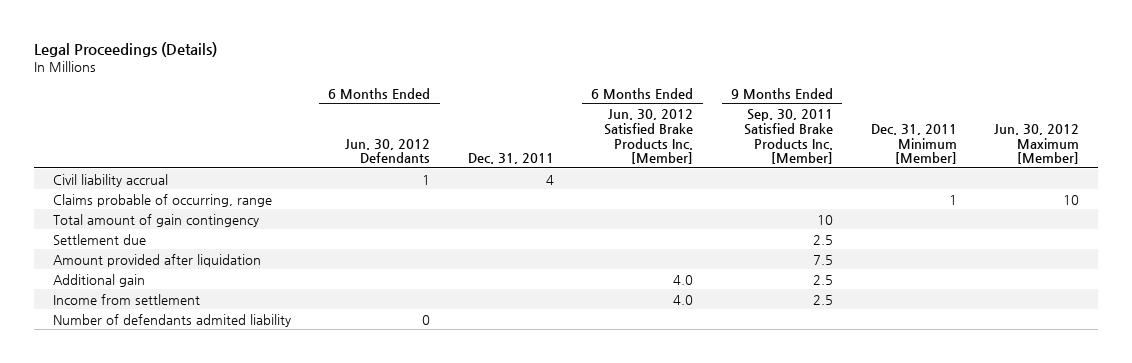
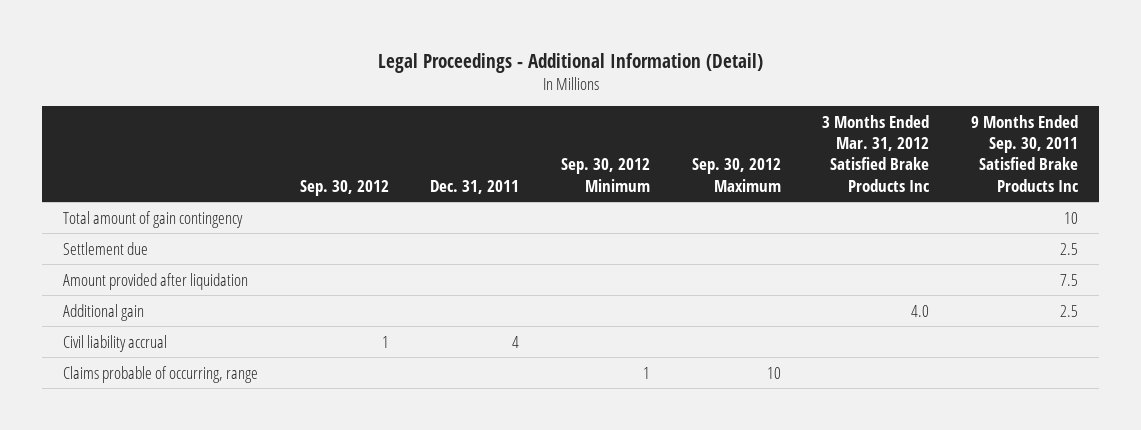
- Legal Proceedings (Details)
+ Legal Proceedings - Additional Information (Detail)
- | 6 Months Ended Jun. 30, 2012 Defendants | Dec. 31, 2011 | 6 Months Ended Jun. 30, 2012 Satisfied Brake Products Inc. [Member] | 9 Months Ended Sep. 30, 2011 Satisfied Brake Products Inc. [Member] | Dec. 31, 2011 Minimum [Member] | Jun. 30, 2012 Maximum [Member]
+ | Sep. 30, 2012 | Dec. 31, 2011 | Sep. 30, 2012 Minimum | Sep. 30, 2012 Maximum | 3 Months Ended Mar. 31, 2012 Satisfied Brake Products Inc | 9 Months Ended Sep. 30, 2011 Satisfied Brake Products Inc
- Income from settlement | | | 4.0 | 2.5 | |
- Number of defendants admited liability | 0 | | | | |
moved down: Civil liability accrual | 1 | 4 | | | |
moved down: Claims probable of occurring, range | | | 1 | 10 | |

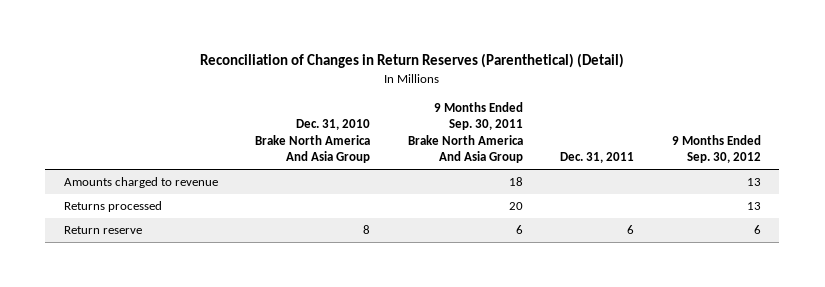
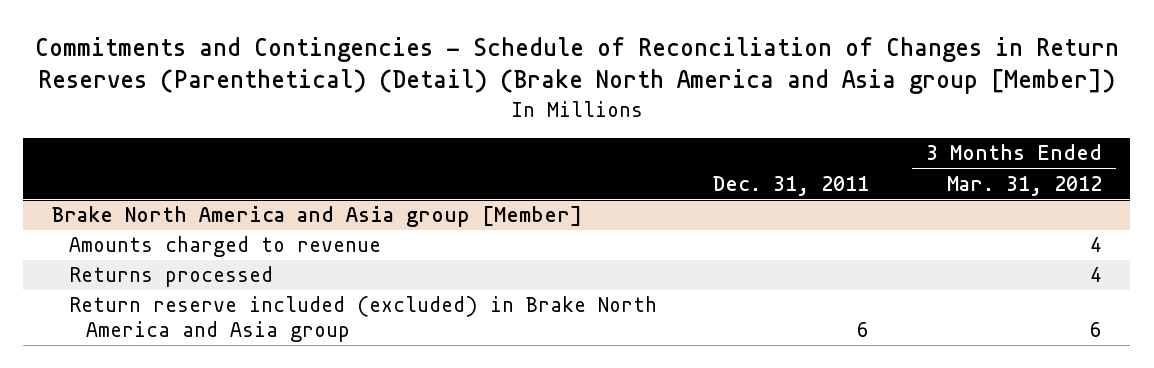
- Reconciliation of Changes in Return Reserves (Parenthetical) (Detail)
+ Commitments and Contingencies - Schedule of Reconciliation of Changes in Return Reserves (Parenthetical) (Detail) (Brake North America and Asia group [Member])
- | Dec. 31, 2010 Brake North America And Asia Group | 9 Months Ended Sep. 30, 2011 Brake North America And Asia Group | Dec. 31, 2011 | 9 Months Ended Sep. 30, 2012
+ | Dec. 31, 2011 | 3 Months Ended Mar. 31, 2012
- Amounts charged to revenue | | 18 | | 13
- Returns processed | | 20 | | 13
- Return reserve | 8 | 6 | 6 | 6
+ Brake North America and Asia group [Member]
+ Amounts charged to revenue | | 4
+ Returns processed | | 4
+ Return reserve included (excluded) in Brake North America and Asia group | 6 | 6

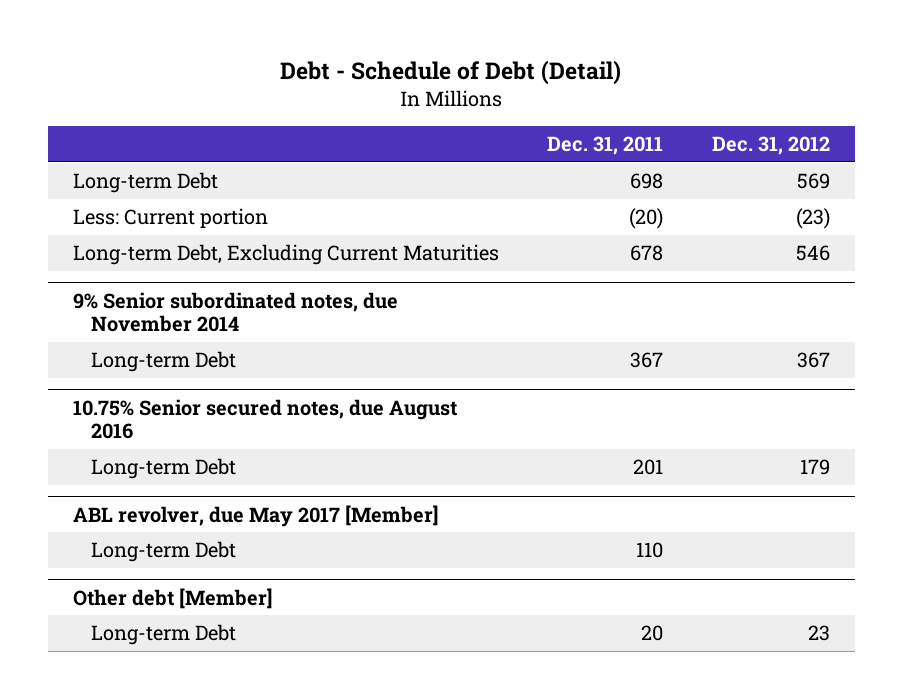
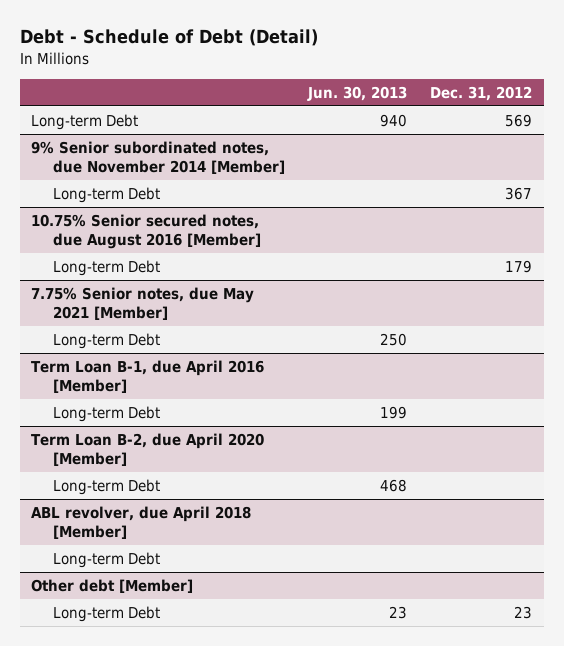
- | Dec. 31, 2011 | Dec. 31, 2012
+ | Jun. 30, 2013 | Dec. 31, 2012
- Less: Current portion | (20) | (23)
- Long-term Debt, Excluding Current Maturities | 678 | 546
- 9% Senior subordinated notes, due November 2014
+ 9% Senior subordinated notes, due November 2014 [Member]
- 10.75% Senior secured notes, due August 2016
+ 10.75% Senior secured notes, due August 2016 [Member]
- ABL revolver, due May 2017 [Member]
- Long-term Debt | 110 |
+ 7.75% Senior notes, due May 2021 [Member]
+ Long-term Debt | 250 |
+ Term Loan B-1, due April 2016 [Member]
+ Long-term Debt | 199 |
+ Term Loan B-2, due April 2020 [Member]
+ Long-term Debt | 468 |
+ ABL revolver, due April 2018 [Member]
+ Long-term Debt

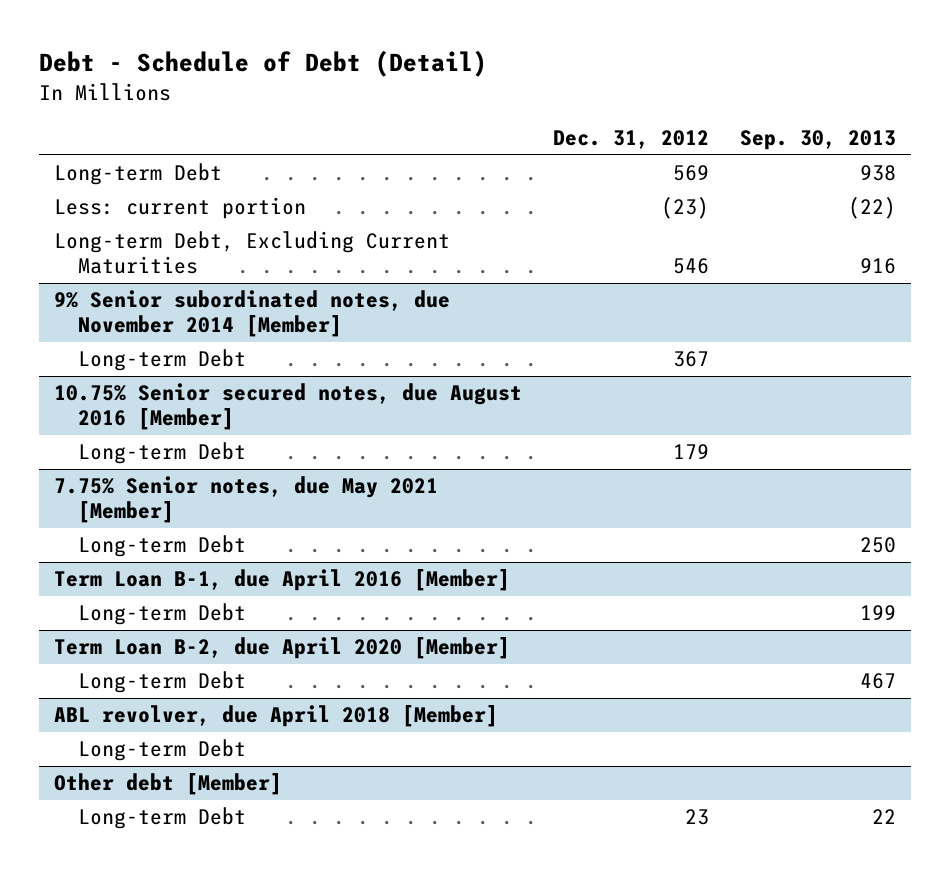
- | Jun. 30, 2013 | Dec. 31, 2012
+ | Dec. 31, 2012 | Sep. 30, 2013
+ Less: current portion | (23) | (22)
+ Long-term Debt, Excluding Current Maturities | 546 | 916

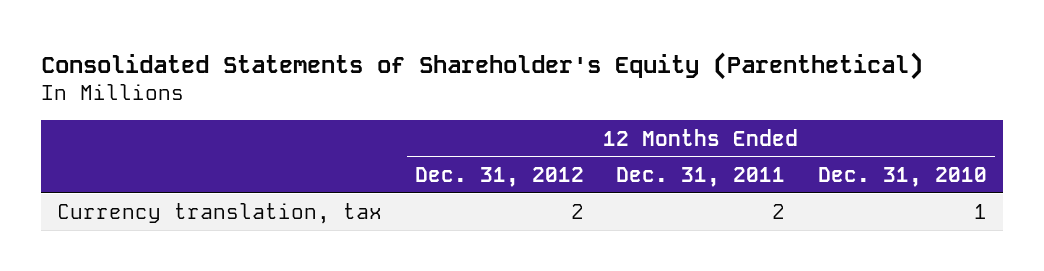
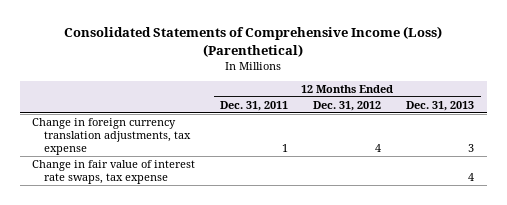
- Consolidated Statements of Shareholder's Equity (Parenthetical)
+ Consolidated Statements of Comprehensive Income (Loss) (Parenthetical)
- | 12 Months Ended Dec. 31, 2012 | 12 Months Ended Dec. 31, 2011 | 12 Months Ended Dec. 31, 2010
+ | 12 Months Ended Dec. 31, 2011 | 12 Months Ended Dec. 31, 2012 | 12 Months Ended Dec. 31, 2013
- Currency translation, tax | 2 | 2 | 1
+ Change in foreign currency translation adjustments, tax expense | 1 | 4 | 3
+ Change in fair value of interest rate swaps, tax expense | | | 4

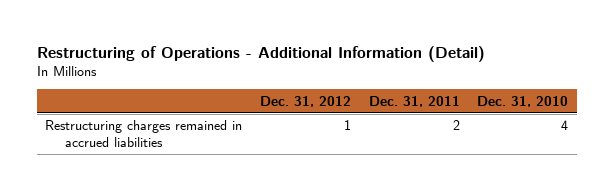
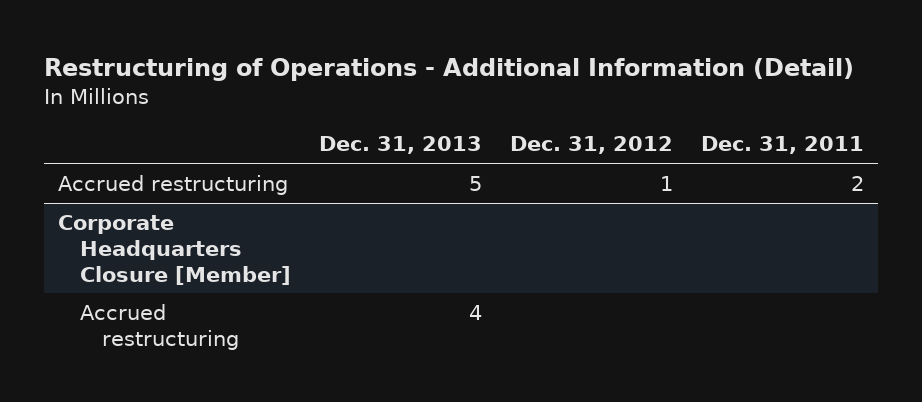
- | Dec. 31, 2012 | Dec. 31, 2011 | Dec. 31, 2010
+ | Dec. 31, 2013 | Dec. 31, 2012 | Dec. 31, 2011
- Restructuring charges remained in accrued liabilities | 1 | 2 | 4
+ Accrued restructuring | 5 | 1 | 2
+ Corporate Headquarters Closure [Member]
+ Accrued restructuring | 4 | |

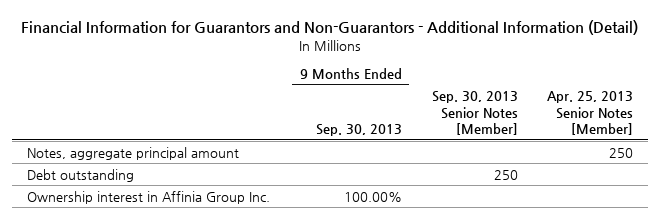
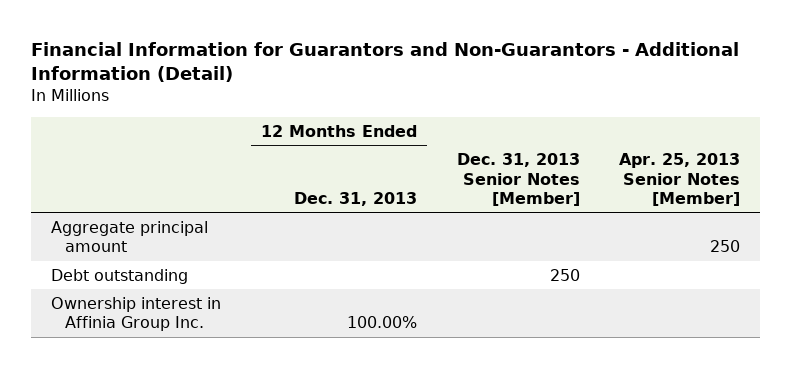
- | 9 Months Ended Sep. 30, 2013 | Sep. 30, 2013 Senior Notes [Member] | Apr. 25, 2013 Senior Notes [Member]
+ | 12 Months Ended Dec. 31, 2013 | Dec. 31, 2013 Senior Notes [Member] | Apr. 25, 2013 Senior Notes [Member]
- Notes, aggregate principal amount | | | 250
+ Aggregate principal amount | | | 250

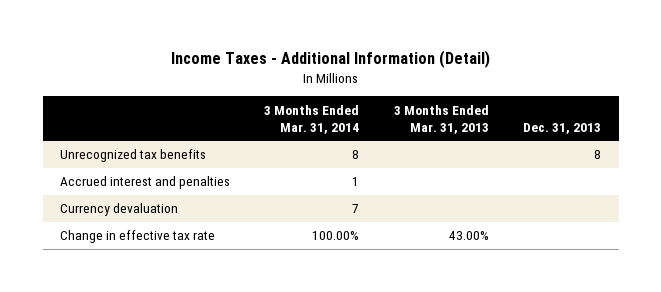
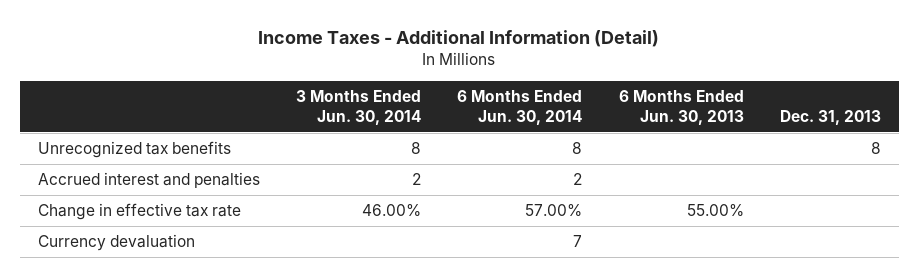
- | 3 Months Ended Mar. 31, 2014 | 3 Months Ended Mar. 31, 2013 | Dec. 31, 2013
+ | 3 Months Ended Jun. 30, 2014 | 6 Months Ended Jun. 30, 2014 | 6 Months Ended Jun. 30, 2013 | Dec. 31, 2013
moved down: Currency devaluation | | 7 | |

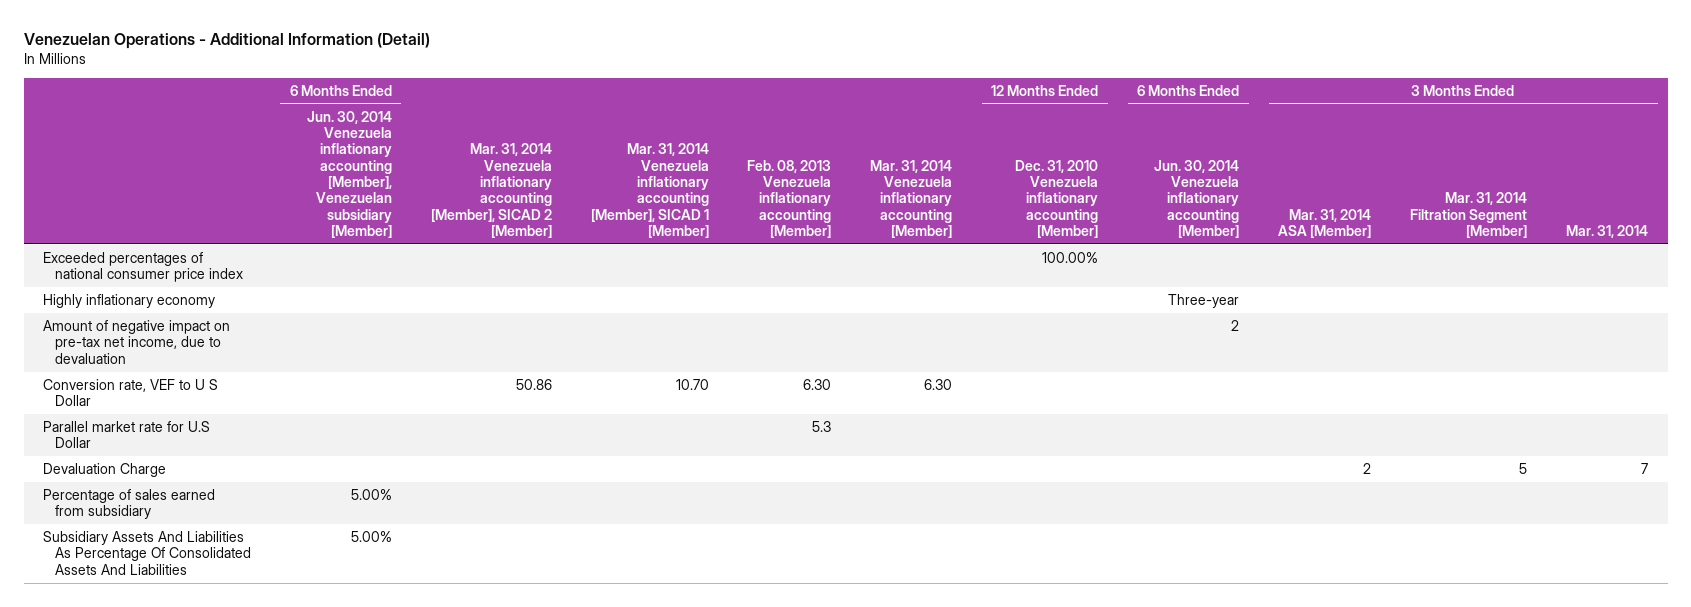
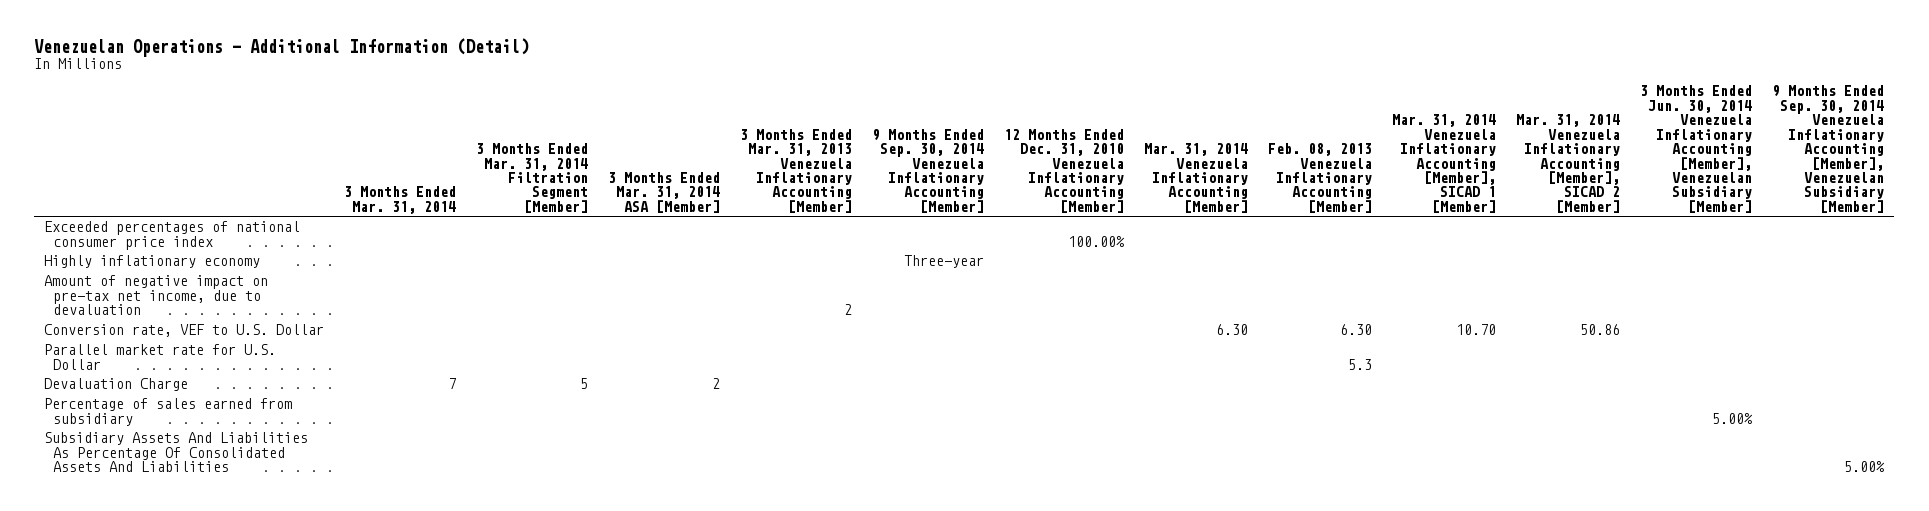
- | 6 Months Ended Jun. 30, 2014 Venezuela inflationary accounting [Member], Venezuelan subsidiary [Member] | Mar. 31, 2014 Venezuela inflationary accounting [Member], SICAD 2 [Member] | Mar. 31, 2014 Venezuela inflationary accounting [Member], SICAD 1 [Member] | Feb. 08, 2013 Venezuela inflationary accounting [Member] | Mar. 31, 2014 Venezuela inflationary accounting [Member] | 12 Months Ended Dec. 31, 2010 Venezuela inflationary accounting [Member] | 6 Months Ended Jun. 30, 2014 Venezuela inflationary accounting [Member] | 3 Months Ended Mar. 31, 2014 ASA [Member] | 3 Months Ended Mar. 31, 2014 Filtration Segment [Member] | 3 Months Ended Mar. 31, 2014
+ | 3 Months Ended Mar. 31, 2014 | 3 Months Ended Mar. 31, 2014 Filtration Segment [Member] | 3 Months Ended Mar. 31, 2014 ASA [Member] | 3 Months Ended Mar. 31, 2013 Venezuela Inflationary Accounting [Member] | 9 Months Ended Sep. 30, 2014 Venezuela Inflationary Accounting [Member] | 12 Months Ended Dec. 31, 2010 Venezuela Inflationary Accounting [Member] | Mar. 31, 2014 Venezuela Inflationary Accounting [Member] | Feb. 08, 2013 Venezuela Inflationary Accounting [Member] | Mar. 31, 2014 Venezuela Inflationary Accounting [Member], SICAD 1 [Member] | Mar. 31, 2014 Venezuela Inflationary Accounting [Member], SICAD 2 [Member] | 3 Months Ended Jun. 30, 2014 Venezuela Inflationary Accounting [Member], Venezuelan Subsidiary [Member] | 9 Months Ended Sep. 30, 2014 Venezuela Inflationary Accounting [Member], Venezuelan Subsidiary [Member]
- Conversion rate, VEF to U S Dollar | | 50.86 | 10.70 | 6.30 | 6.30 | | | | |
- Parallel market rate for U.S Dollar | | | | 5.3 | | | | | |
+ Conversion rate, VEF to U.S. Dollar | | | | | | | 6.30 | 6.30 | 10.70 | 50.86 | |
+ Parallel market rate for U.S. Dollar | | | | | | | | 5.3 | | | |

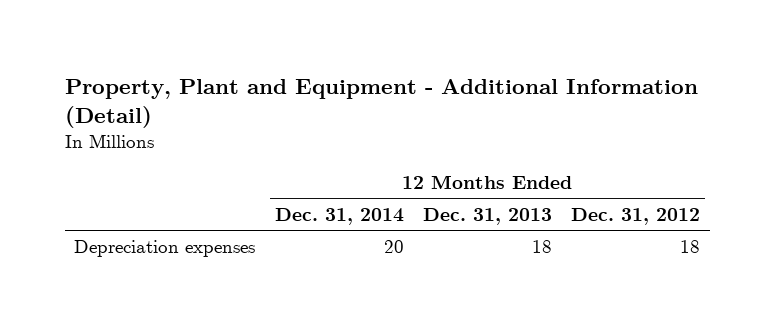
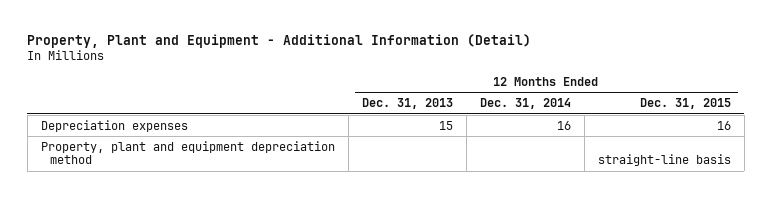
- | 12 Months Ended Dec. 31, 2014 | 12 Months Ended Dec. 31, 2013 | 12 Months Ended Dec. 31, 2012
+ | 12 Months Ended Dec. 31, 2013 | 12 Months Ended Dec. 31, 2014 | 12 Months Ended Dec. 31, 2015
- Depreciation expenses | 20 | 18 | 18
+ Depreciation expenses | 15 | 16 | 16
+ Property, plant and equipment depreciation method | | | straight-line basis

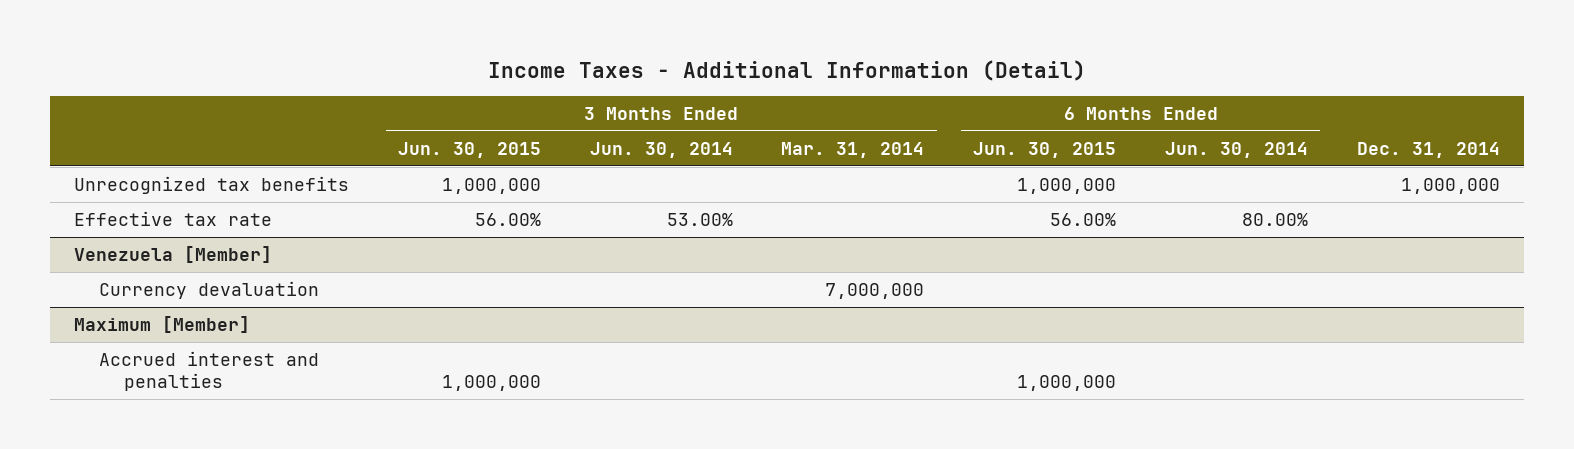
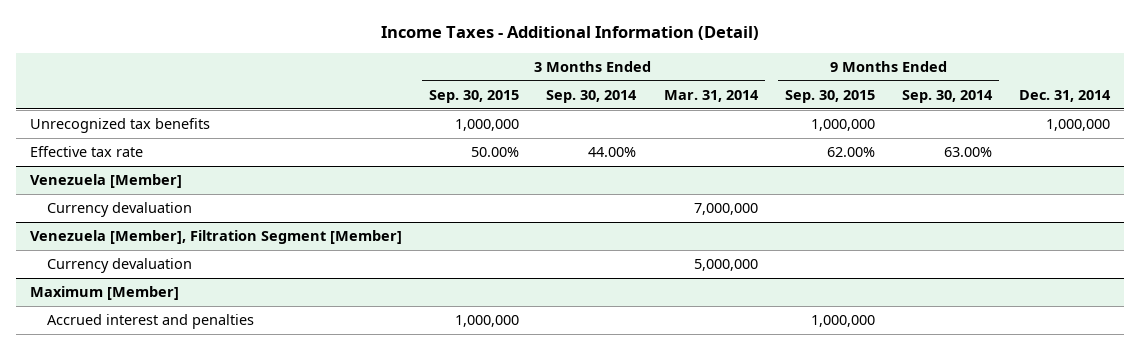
- | 3 Months Ended Jun. 30, 2015 | 3 Months Ended Jun. 30, 2014 | 3 Months Ended Mar. 31, 2014 | 6 Months Ended Jun. 30, 2015 | 6 Months Ended Jun. 30, 2014 | Dec. 31, 2014
+ | 3 Months Ended Sep. 30, 2015 | 3 Months Ended Sep. 30, 2014 | 3 Months Ended Mar. 31, 2014 | 9 Months Ended Sep. 30, 2015 | 9 Months Ended Sep. 30, 2014 | Dec. 31, 2014
+ Venezuela [Member], Filtration Segment [Member]
+ Currency devaluation | | | 5,000,000 | | |

